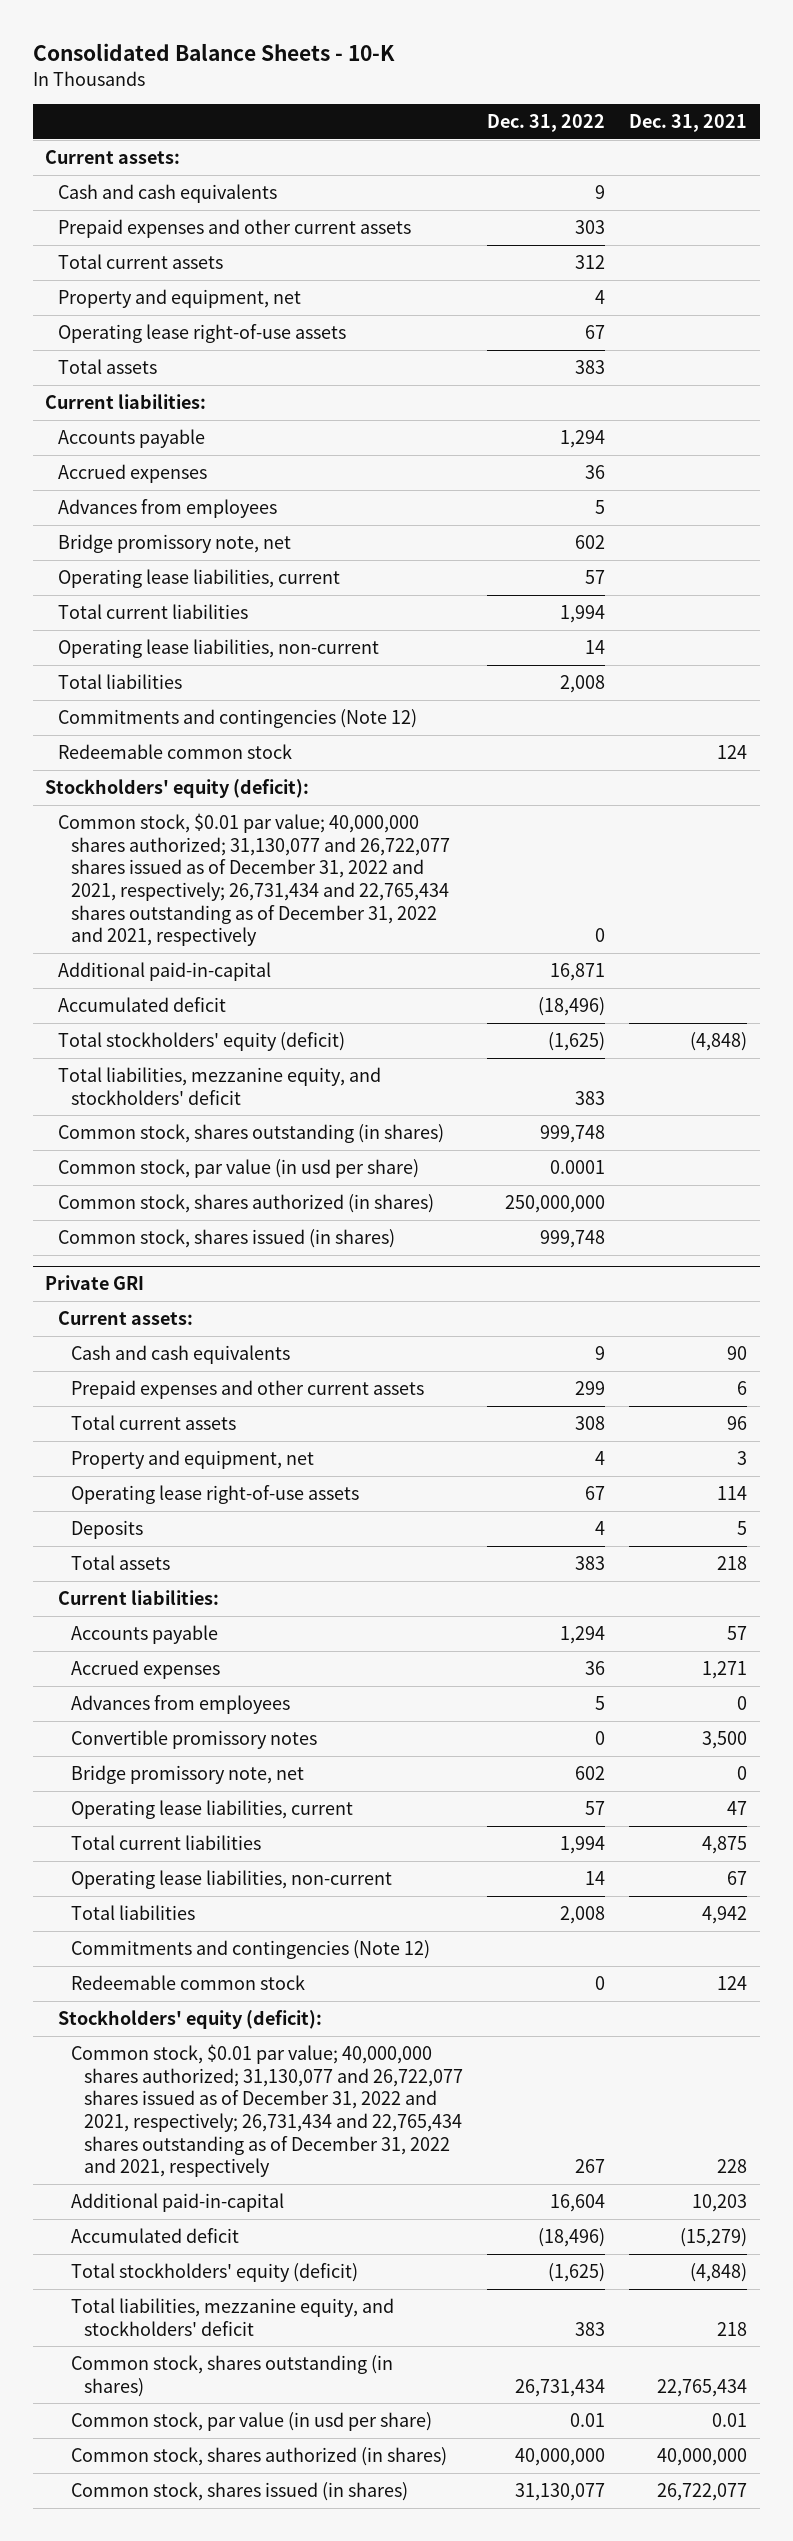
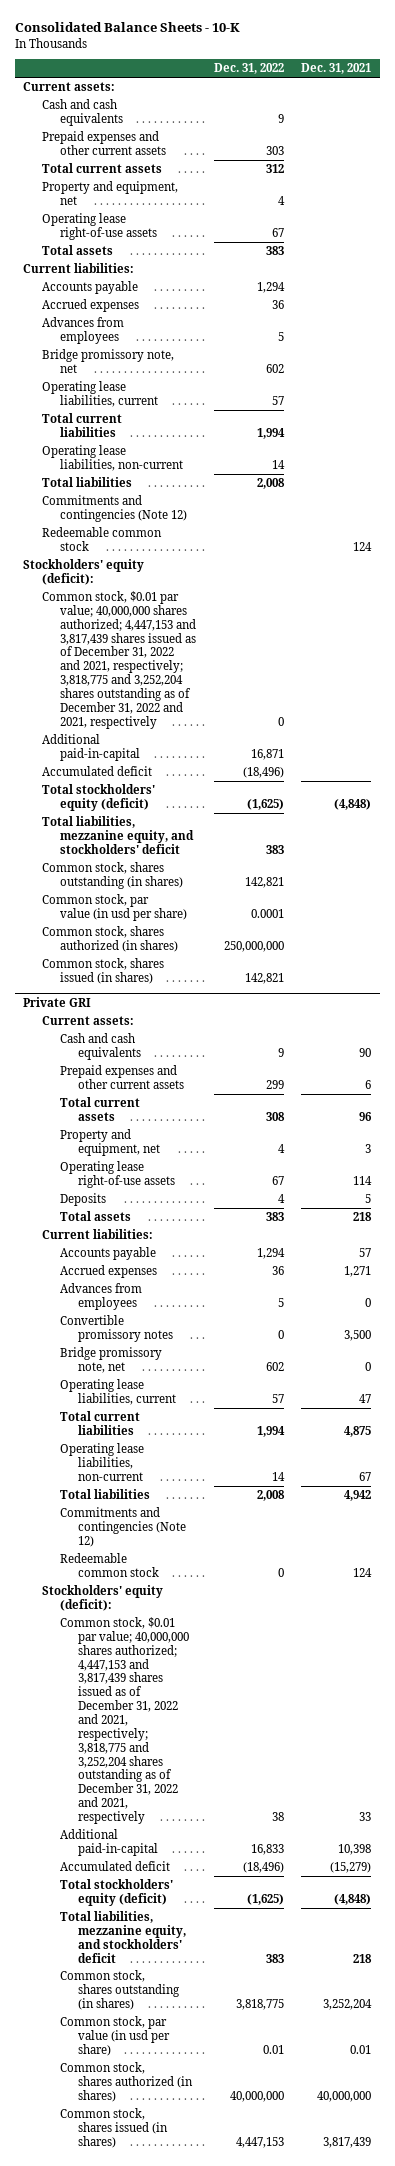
- Common stock, $0.01 par value; 40,000,000 shares authorized; 31,130,077 and 26,722,077 shares issued as of December 31, 2022 and 2021, respectively; 26,731,434 and 22,765,434 shares outstanding as of December 31, 2022 and 2021, respectively | 0 |
+ Common stock, $0.01 par value; 40,000,000 shares authorized; 4,447,153 and 3,817,439 shares issued as of December 31, 2022 and 2021, respectively; 3,818,775 and 3,252,204 shares outstanding as of December 31, 2022 and 2021, respectively | 0 |
- Common stock, shares outstanding (in shares) | 999,748 |
+ Common stock, shares outstanding (in shares) | 142,821 |
- Common stock, shares issued (in shares) | 999,748 |
+ Common stock, shares issued (in shares) | 142,821 |
@ Private GRI
- Common stock, $0.01 par value; 40,000,000 shares authorized; 31,130,077 and 26,722,077 shares issued as of December 31, 2022 and 2021, respectively; 26,731,434 and 22,765,434 shares outstanding as of December 31, 2022 and 2021, respectively | 267 | 228
- Additional paid-in-capital | 16,604 | 10,203
+ Common stock, $0.01 par value; 40,000,000 shares authorized; 4,447,153 and 3,817,439 shares issued as of December 31, 2022 and 2021, respectively; 3,818,775 and 3,252,204 shares outstanding as of December 31, 2022 and 2021, respectively | 38 | 33
+ Additional paid-in-capital | 16,833 | 10,398
- Common stock, shares outstanding (in shares) | 26,731,434 | 22,765,434
+ Common stock, shares outstanding (in shares) | 3,818,775 | 3,252,204
- Common stock, shares issued (in shares) | 31,130,077 | 26,722,077
+ Common stock, shares issued (in shares) | 4,447,153 | 3,817,439

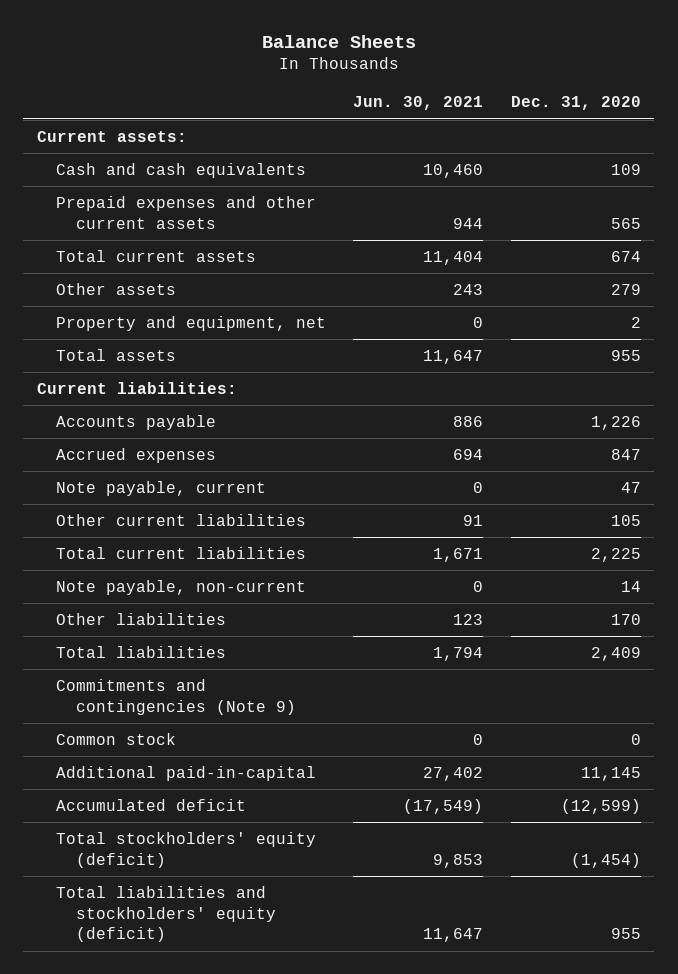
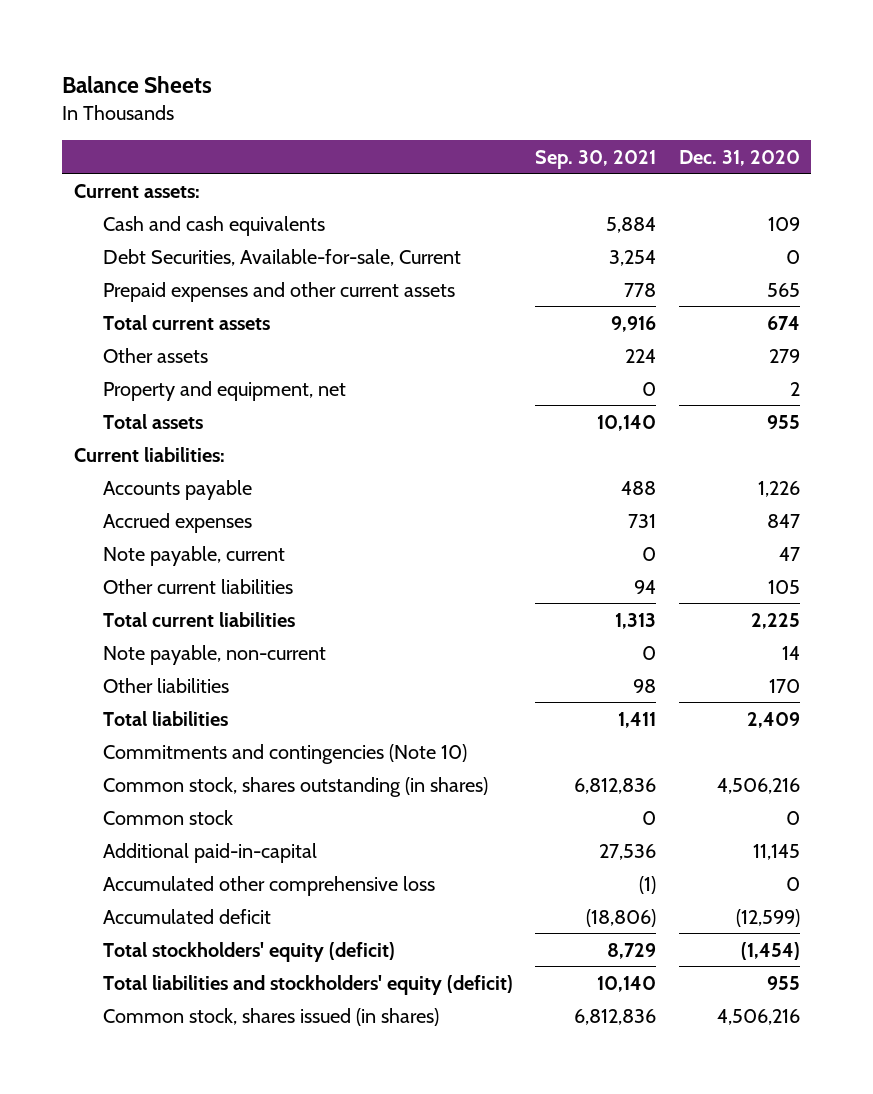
- | Jun. 30, 2021 | Dec. 31, 2020
+ | Sep. 30, 2021 | Dec. 31, 2020
+ Debt Securities, Available-for-sale, Current | 3,254 | 0
- Commitments and contingencies (Note 9)
+ Commitments and contingencies (Note 10)
+ Common stock, shares outstanding (in shares) | 6,812,836 | 4,506,216
+ Accumulated other comprehensive loss | (1) | 0
+ Common stock, shares issued (in shares) | 6,812,836 | 4,506,216

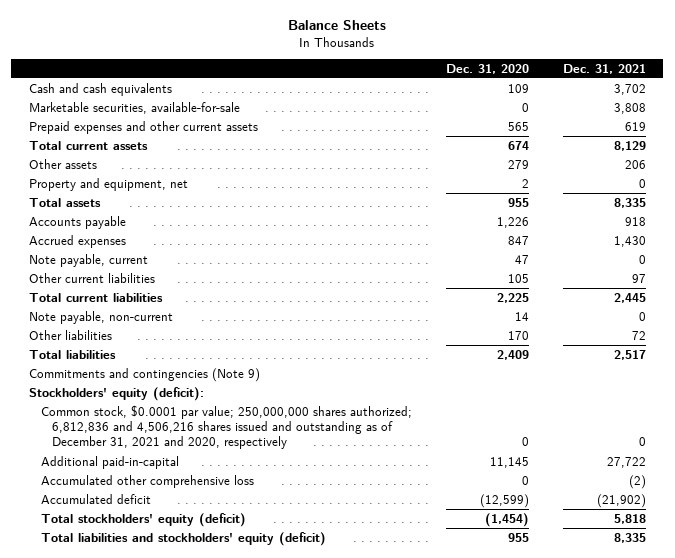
- | Sep. 30, 2021 | Dec. 31, 2020
+ | Dec. 31, 2020 | Dec. 31, 2021
- Current assets:
- Debt Securities, Available-for-sale, Current | 3,254 | 0
+ Marketable securities, available-for-sale | 0 | 3,808
- Current liabilities:
- Commitments and contingencies (Note 10)
- Common stock, shares outstanding (in shares) | 6,812,836 | 4,506,216
- Common stock | 0 | 0
+ Commitments and contingencies (Note 9)
+ Stockholders' equity (deficit):
+ Common stock, $0.0001 par value; 250,000,000 shares authorized; 6,812,836 and 4,506,216 shares issued and outstanding as of December 31, 2021 and 2020, respectively | 0 | 0
- Common stock, shares issued (in shares) | 6,812,836 | 4,506,216

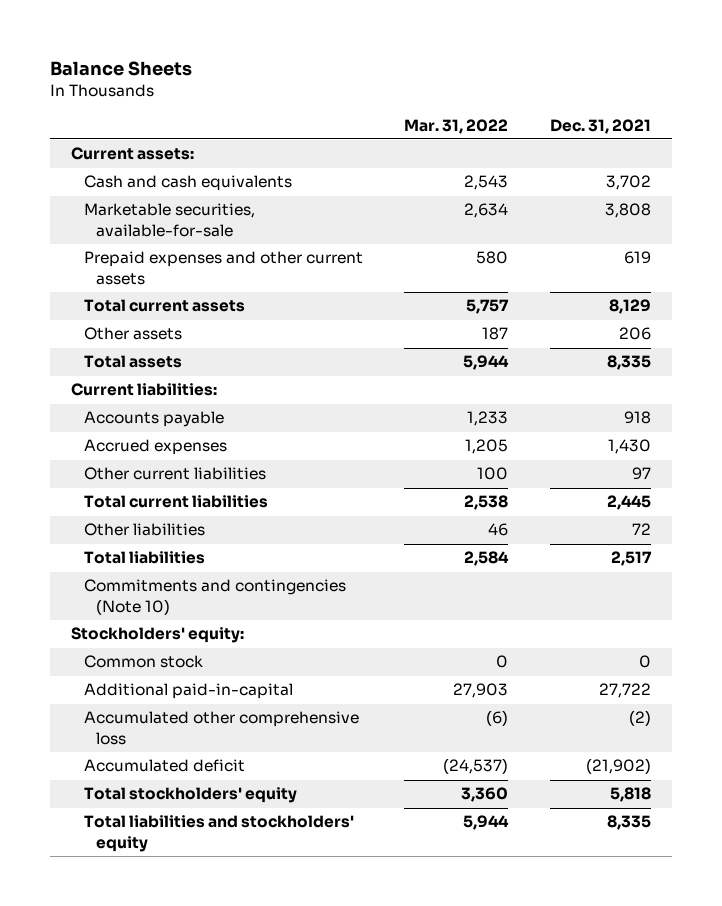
- | Dec. 31, 2020 | Dec. 31, 2021
+ | Mar. 31, 2022 | Dec. 31, 2021
+ Current assets:
- Property and equipment, net | 2 | 0
+ Current liabilities:
- Note payable, current | 47 | 0
- Note payable, non-current | 14 | 0
- Commitments and contingencies (Note 9)
- Stockholders' equity (deficit):
- Common stock, $0.0001 par value; 250,000,000 shares authorized; 6,812,836 and 4,506,216 shares issued and outstanding as of December 31, 2021 and 2020, respectively | 0 | 0
+ Commitments and contingencies (Note 10)
+ Stockholders' equity:
+ Common stock | 0 | 0
- Total stockholders' equity (deficit) | (1,454) | 5,818
- Total liabilities and stockholders' equity (deficit) | 955 | 8,335
+ Total stockholders' equity | 3,360 | 5,818
+ Total liabilities and stockholders' equity | 5,944 | 8,335

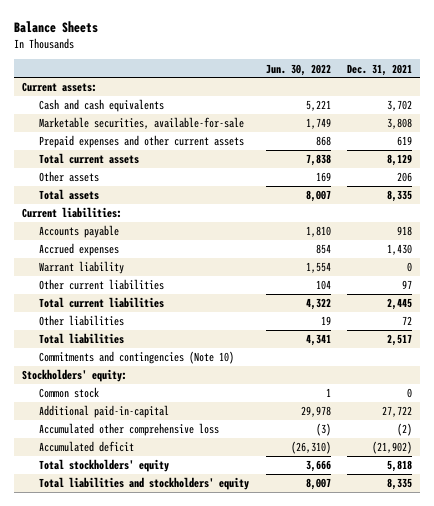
- | Mar. 31, 2022 | Dec. 31, 2021
+ | Jun. 30, 2022 | Dec. 31, 2021
+ Warrant liability | 1,554 | 0

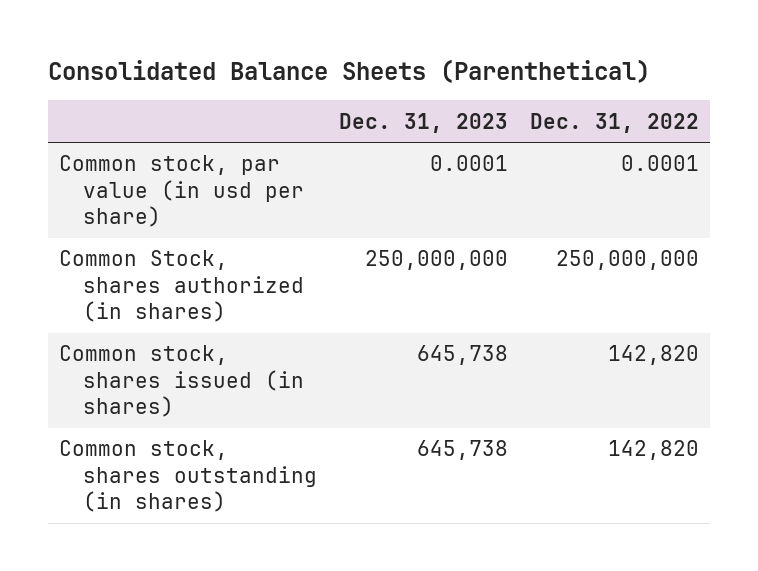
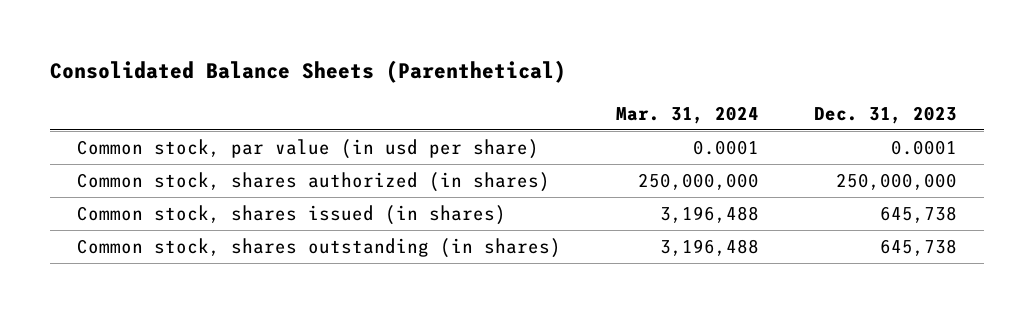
- | Dec. 31, 2023 | Dec. 31, 2022
+ | Mar. 31, 2024 | Dec. 31, 2023
- Common Stock, shares authorized (in shares) | 250,000,000 | 250,000,000
+ Common stock, shares authorized (in shares) | 250,000,000 | 250,000,000

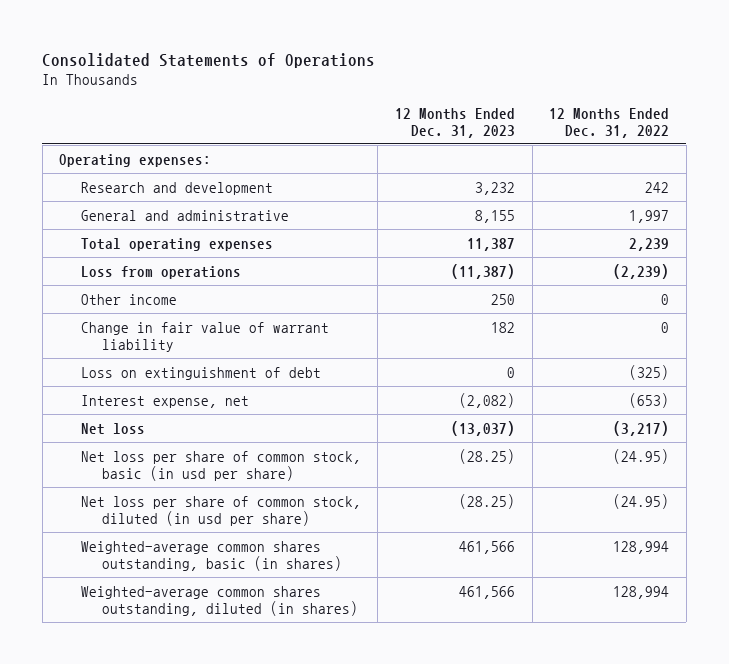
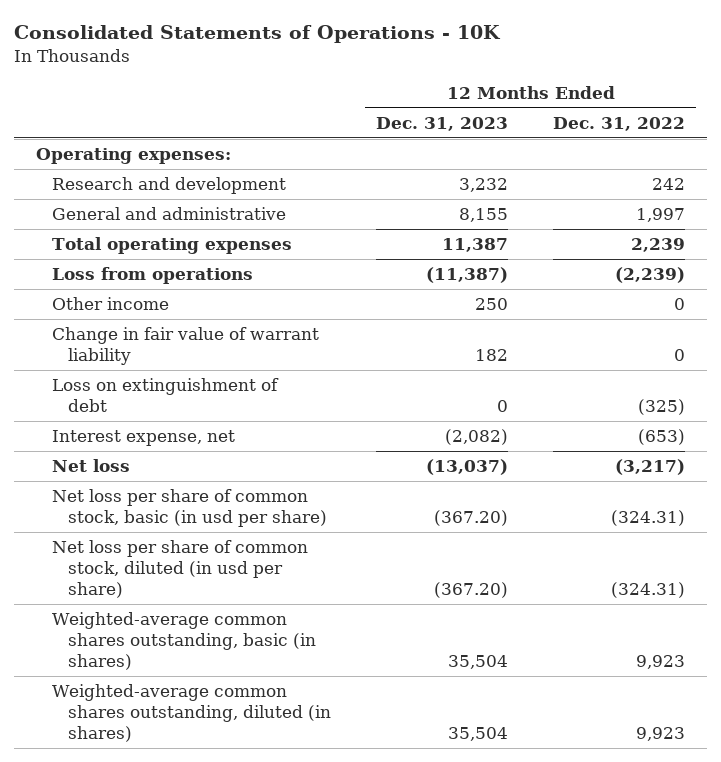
- Consolidated Statements of Operations
+ Consolidated Statements of Operations - 10K
- Net loss per share of common stock, basic (in usd per share) | (28.25) | (24.95)
- Net loss per share of common stock, diluted (in usd per share) | (28.25) | (24.95)
- Weighted-average common shares outstanding, basic (in shares) | 461,566 | 128,994
- Weighted-average common shares outstanding, diluted (in shares) | 461,566 | 128,994
+ Net loss per share of common stock, basic (in usd per share) | (367.20) | (324.31)
+ Net loss per share of common stock, diluted (in usd per share) | (367.20) | (324.31)
+ Weighted-average common shares outstanding, basic (in shares) | 35,504 | 9,923
+ Weighted-average common shares outstanding, diluted (in shares) | 35,504 | 9,923

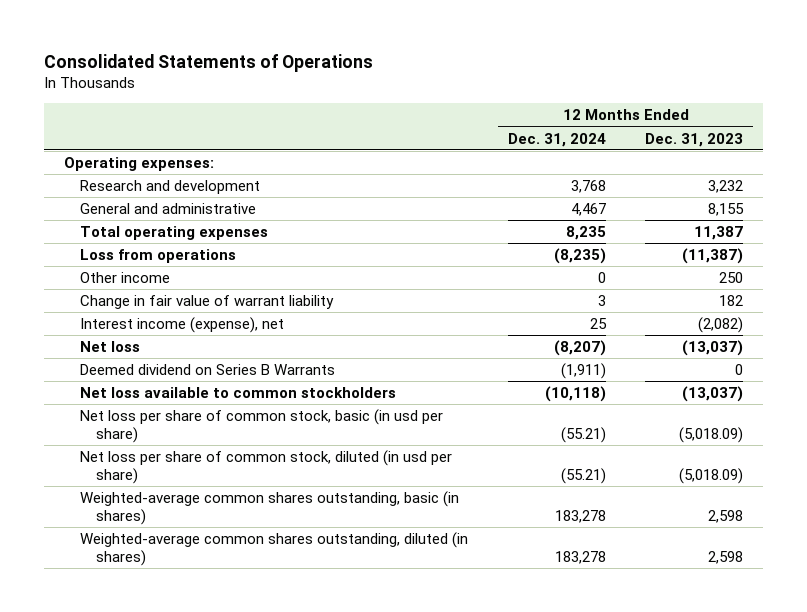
- Consolidated Statements of Operations - 10K
+ Consolidated Statements of Operations
- | 12 Months Ended Dec. 31, 2023 | 12 Months Ended Dec. 31, 2022
+ | 12 Months Ended Dec. 31, 2024 | 12 Months Ended Dec. 31, 2023
- Loss on extinguishment of debt | 0 | (325)
- Interest expense, net | (2,082) | (653)
+ Interest income (expense), net | 25 | (2,082)
- Net loss per share of common stock, basic (in usd per share) | (367.20) | (324.31)
- Net loss per share of common stock, diluted (in usd per share) | (367.20) | (324.31)
- Weighted-average common shares outstanding, basic (in shares) | 35,504 | 9,923
- Weighted-average common shares outstanding, diluted (in shares) | 35,504 | 9,923
+ Deemed dividend on Series B Warrants | (1,911) | 0
+ Net loss available to common stockholders | (10,118) | (13,037)
+ Net loss per share of common stock, basic (in usd per share) | (55.21) | (5,018.09)
+ Net loss per share of common stock, diluted (in usd per share) | (55.21) | (5,018.09)
+ Weighted-average common shares outstanding, basic (in shares) | 183,278 | 2,598
+ Weighted-average common shares outstanding, diluted (in shares) | 183,278 | 2,598

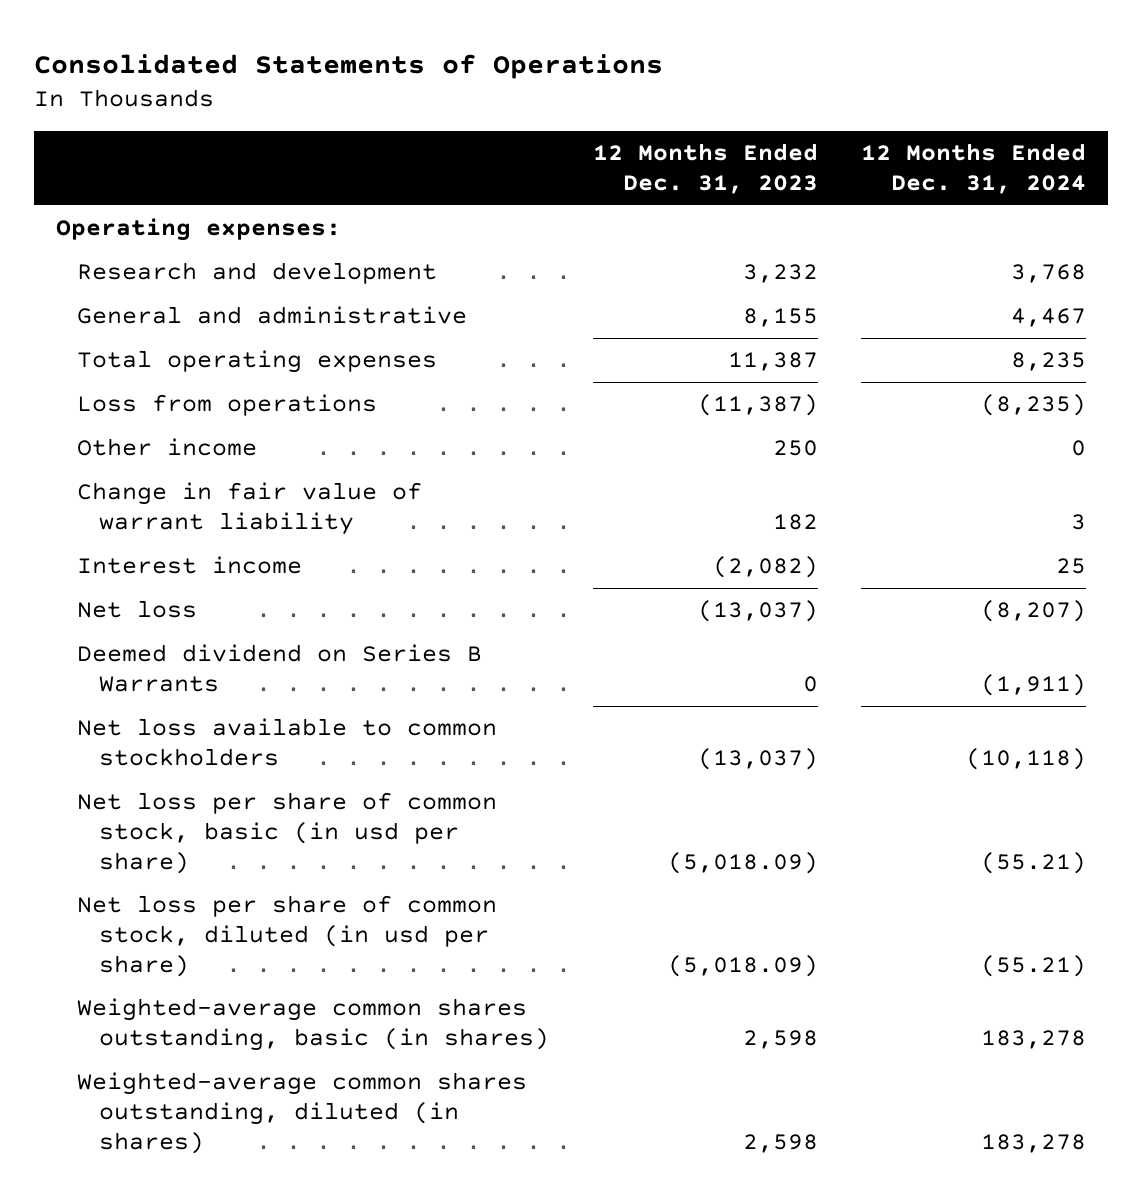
- | 12 Months Ended Dec. 31, 2024 | 12 Months Ended Dec. 31, 2023
+ | 12 Months Ended Dec. 31, 2023 | 12 Months Ended Dec. 31, 2024
- Interest income (expense), net | 25 | (2,082)
+ Interest income | (2,082) | 25

